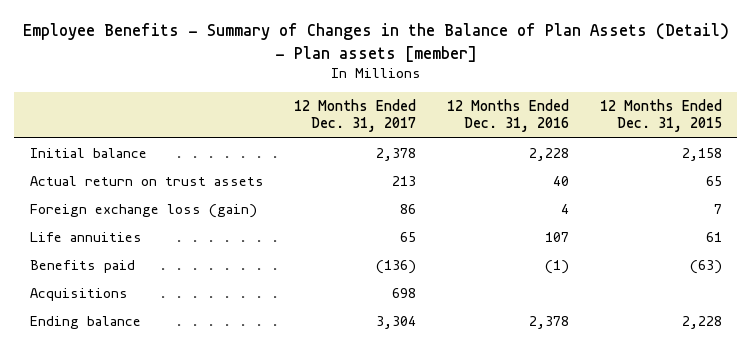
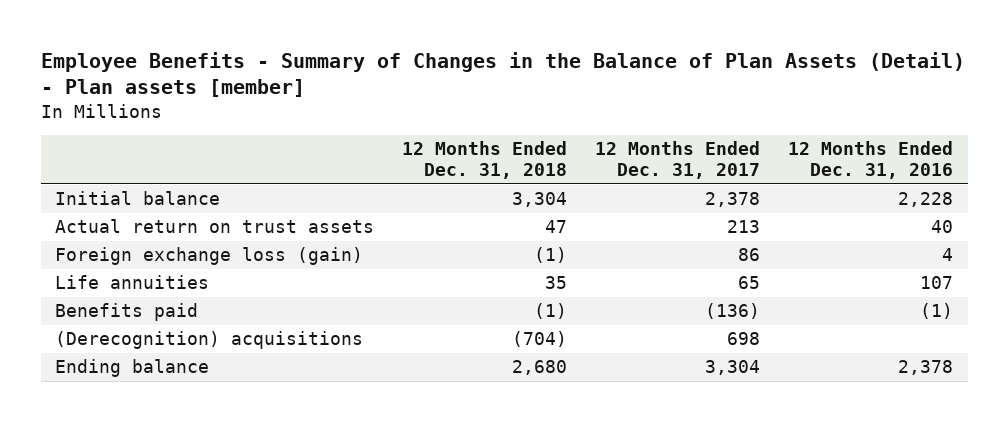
- | 12 Months Ended Dec. 31, 2017 | 12 Months Ended Dec. 31, 2016 | 12 Months Ended Dec. 31, 2015
+ | 12 Months Ended Dec. 31, 2018 | 12 Months Ended Dec. 31, 2017 | 12 Months Ended Dec. 31, 2016
- Acquisitions | 698 | |
+ (Derecognition) acquisitions | (704) | 698 |

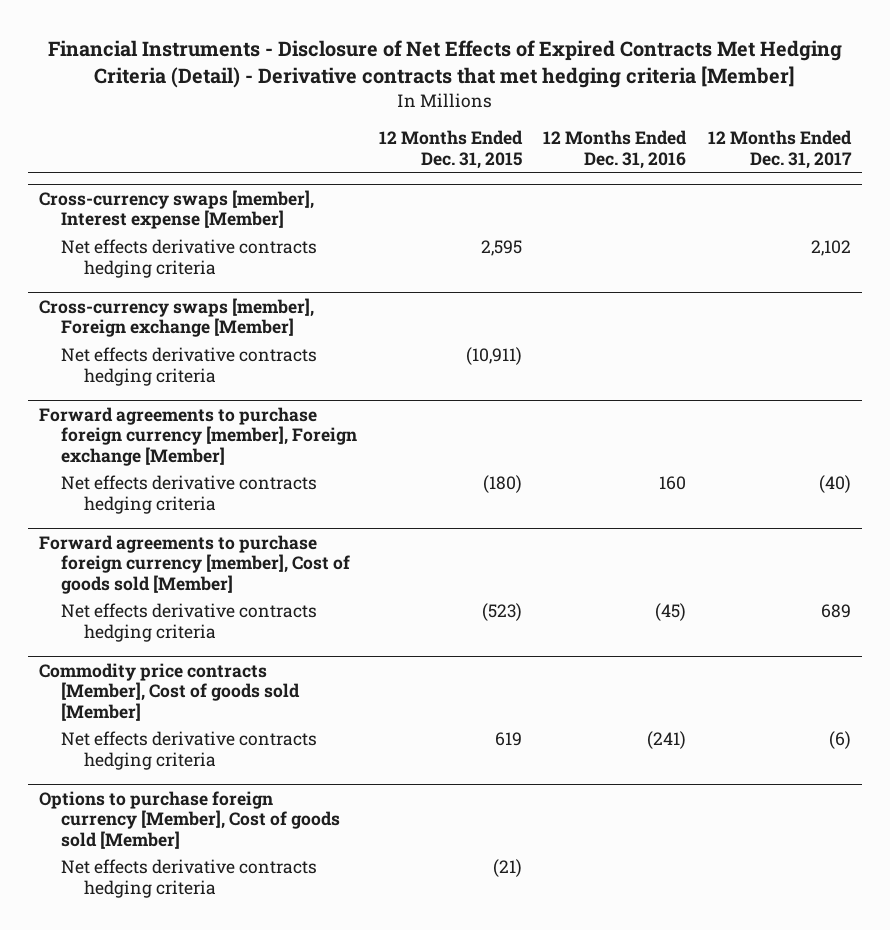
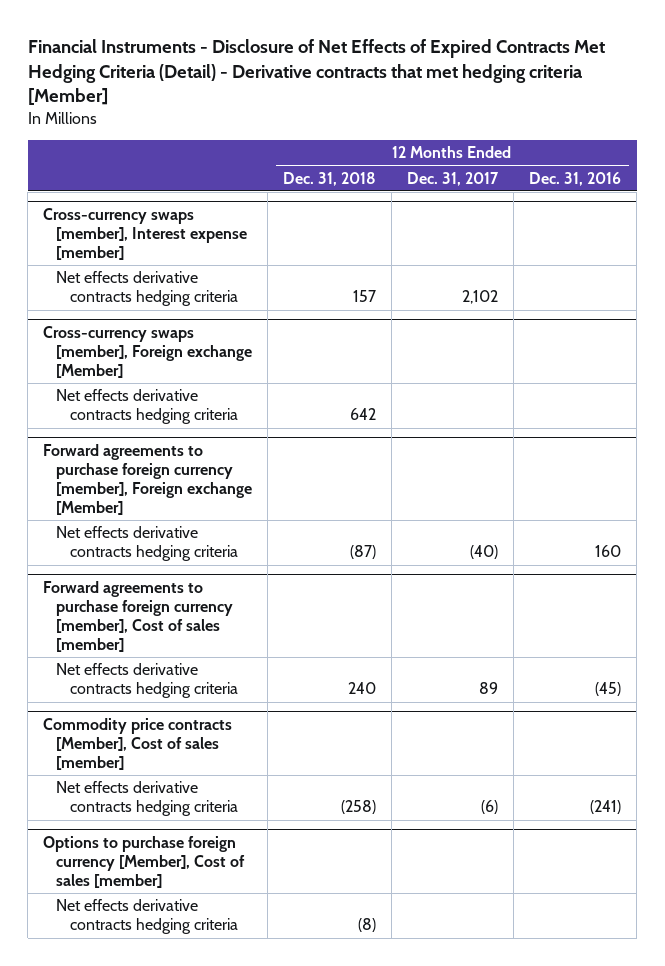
- | 12 Months Ended Dec. 31, 2015 | 12 Months Ended Dec. 31, 2016 | 12 Months Ended Dec. 31, 2017
+ | 12 Months Ended Dec. 31, 2018 | 12 Months Ended Dec. 31, 2017 | 12 Months Ended Dec. 31, 2016
- Cross-currency swaps [member], Interest expense [Member]
+ Cross-currency swaps [member], Interest expense [member]
- Forward agreements to purchase foreign currency [member], Cost of goods sold [Member]
- Net effects derivative contracts hedging criteria | (523) | (45) | 689
- Commodity price contracts [Member], Cost of goods sold [Member]
+ Forward agreements to purchase foreign currency [member], Cost of sales [member]
+ Net effects derivative contracts hedging criteria | 240 | 89 | (45)
+ Commodity price contracts [Member], Cost of sales [member]
- Options to purchase foreign currency [Member], Cost of goods sold [Member]
+ Options to purchase foreign currency [Member], Cost of sales [member]

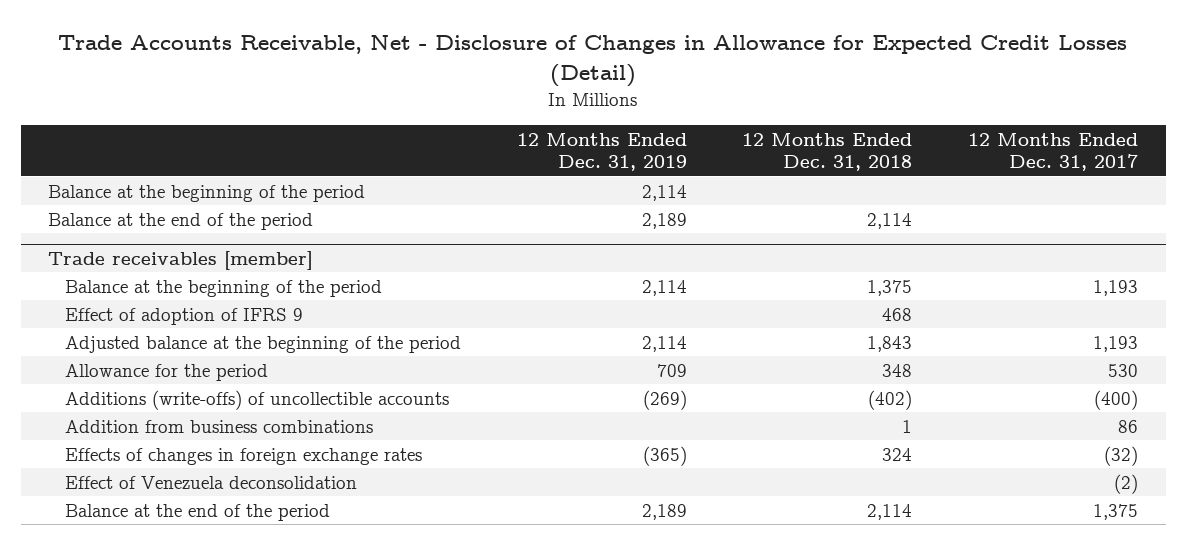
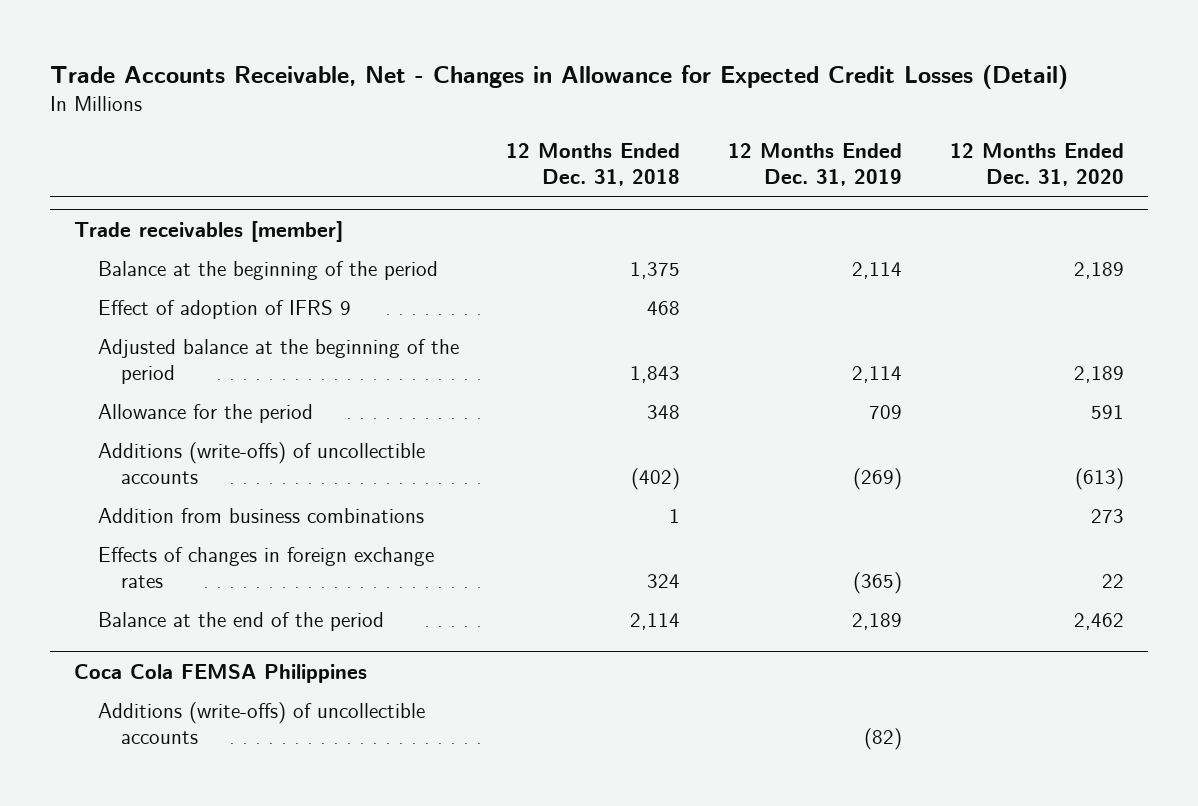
- Trade Accounts Receivable, Net - Disclosure of Changes in Allowance for Expected Credit Losses (Detail)
+ Trade Accounts Receivable, Net - Changes in Allowance for Expected Credit Losses (Detail)
- | 12 Months Ended Dec. 31, 2019 | 12 Months Ended Dec. 31, 2018 | 12 Months Ended Dec. 31, 2017
+ | 12 Months Ended Dec. 31, 2018 | 12 Months Ended Dec. 31, 2019 | 12 Months Ended Dec. 31, 2020
- Balance at the beginning of the period | 2,114 | |
- Balance at the end of the period | 2,189 | 2,114 |
@ Trade receivables [member]
- Effect of Venezuela deconsolidation | | | (2)
+ Coca Cola FEMSA Philippines
+ Additions (write-offs) of uncollectible accounts | | (82) |

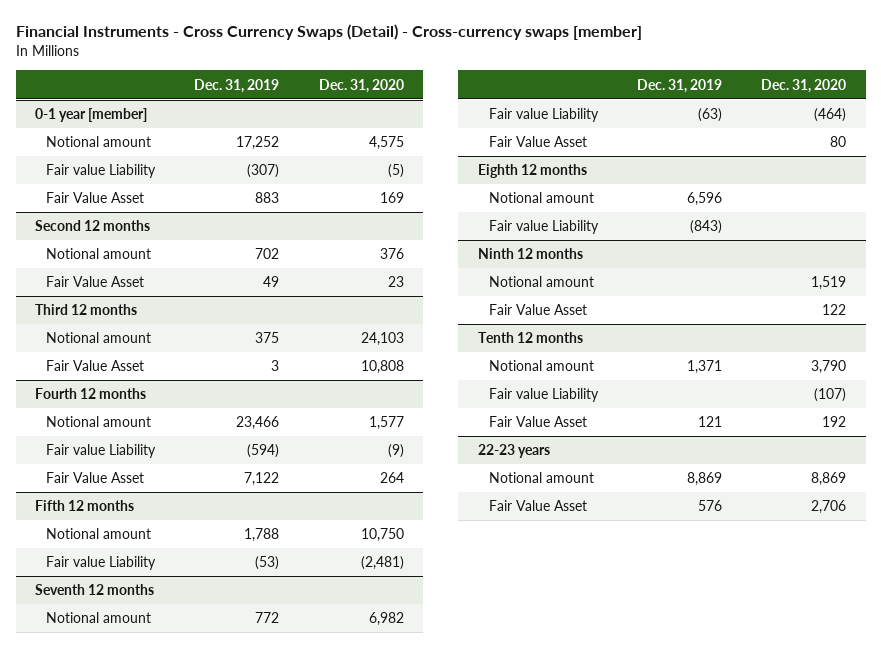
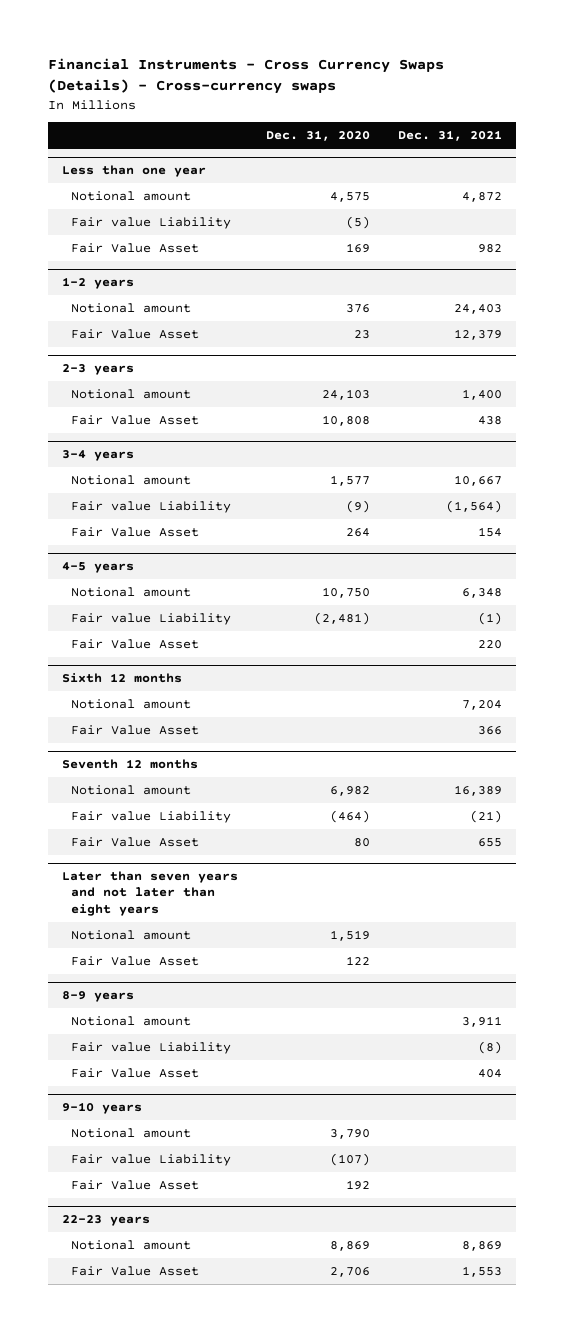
- Financial Instruments - Cross Currency Swaps (Detail) - Cross-currency swaps [member]
+ Financial Instruments - Cross Currency Swaps (Details) - Cross-currency swaps
- | Dec. 31, 2019 | Dec. 31, 2020
+ | Dec. 31, 2020 | Dec. 31, 2021
- 0-1 year [member]
+ Less than one year
- Second 12 months
+ 1-2 years
- Third 12 months
+ 2-3 years
- Fourth 12 months
+ 3-4 years
- Fifth 12 months
+ 4-5 years
+ Fair Value Asset | | 220
+ Sixth 12 months
+ Notional amount | | 7,204
+ Fair Value Asset | | 366
- Eighth 12 months
- Notional amount | 6,596 |
- Fair value Liability | (843) |
- Ninth 12 months
+ Later than seven years and not later than eight years
- Tenth 12 months
+ 8-9 years
+ Notional amount | | 3,911
+ Fair value Liability | | (8)
+ Fair Value Asset | | 404
+ 9-10 years

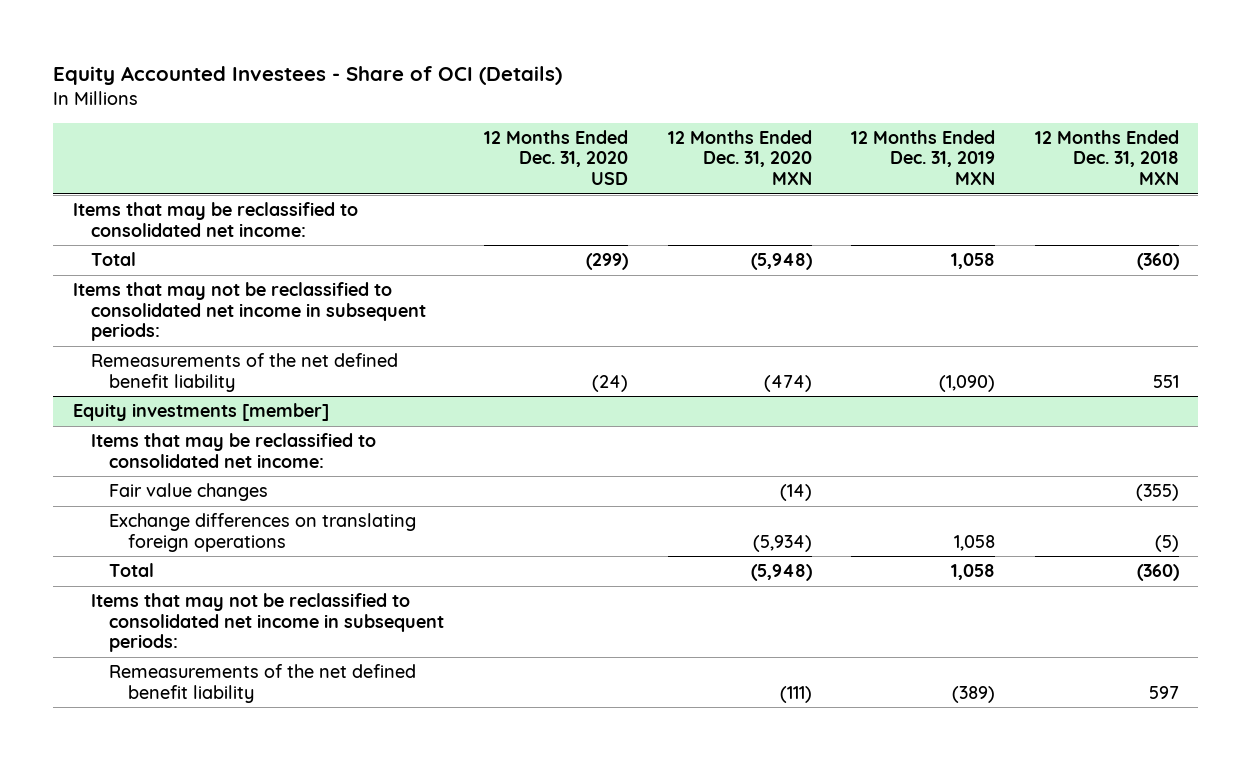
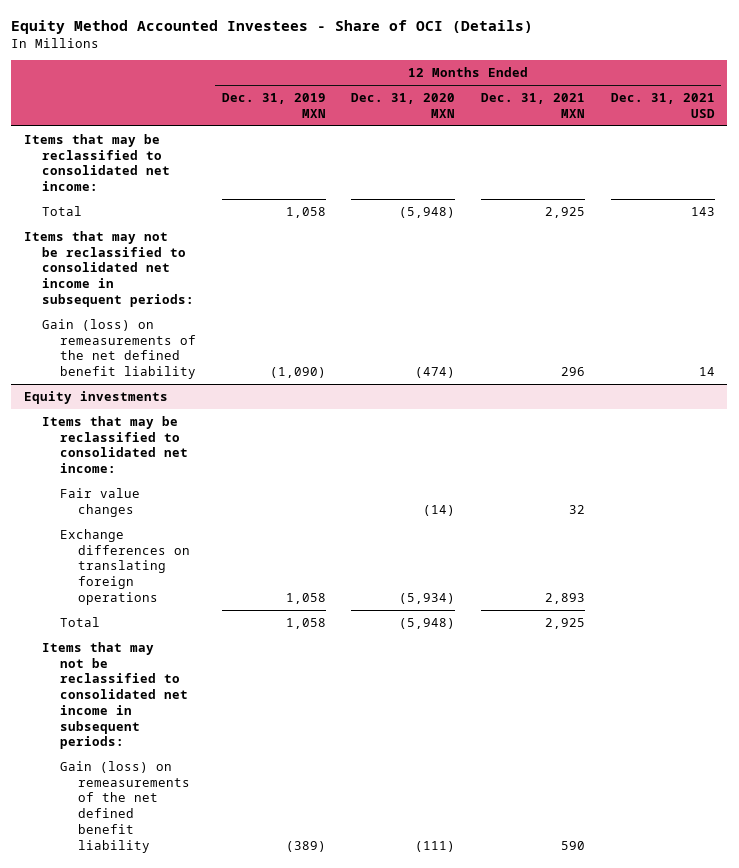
- Equity Accounted Investees - Share of OCI (Details)
+ Equity Method Accounted Investees - Share of OCI (Details)
- | 12 Months Ended Dec. 31, 2020 USD | 12 Months Ended Dec. 31, 2020 MXN | 12 Months Ended Dec. 31, 2019 MXN | 12 Months Ended Dec. 31, 2018 MXN
+ | 12 Months Ended Dec. 31, 2019 MXN | 12 Months Ended Dec. 31, 2020 MXN | 12 Months Ended Dec. 31, 2021 MXN | 12 Months Ended Dec. 31, 2021 USD
- Remeasurements of the net defined benefit liability | (24) | (474) | (1,090) | 551
- Equity investments [member]
+ Gain (loss) on remeasurements of the net defined benefit liability | (1,090) | (474) | 296 | 14
+ Equity investments
- Remeasurements of the net defined benefit liability | | (111) | (389) | 597
+ Gain (loss) on remeasurements of the net defined benefit liability | (389) | (111) | 590 |

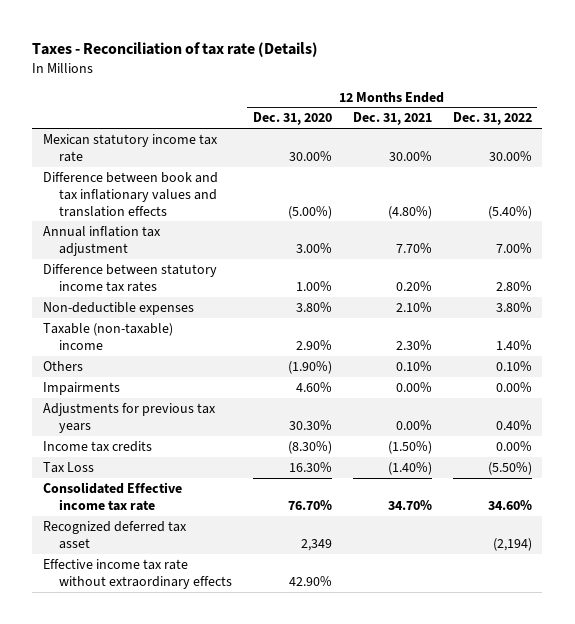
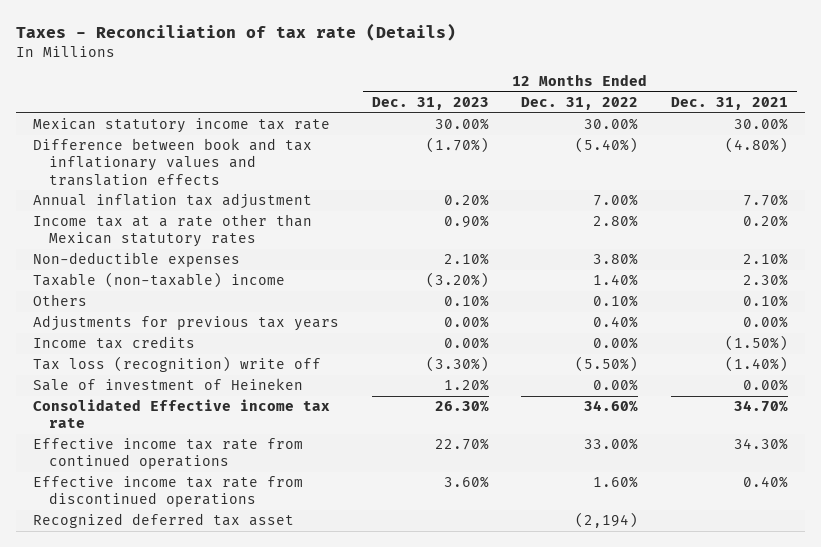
- | 12 Months Ended Dec. 31, 2020 | 12 Months Ended Dec. 31, 2021 | 12 Months Ended Dec. 31, 2022
+ | 12 Months Ended Dec. 31, 2023 | 12 Months Ended Dec. 31, 2022 | 12 Months Ended Dec. 31, 2021
- Difference between statutory income tax rates | 1.00% | 0.20% | 2.80%
+ Income tax at a rate other than Mexican statutory rates | 0.90% | 2.80% | 0.20%
- Impairments | 4.60% | 0.00% | 0.00%
- Tax Loss | 16.30% | (1.40%) | (5.50%)
+ Tax loss (recognition) write off | (3.30%) | (5.50%) | (1.40%)
+ Sale of investment of Heineken | 1.20% | 0.00% | 0.00%
+ Effective income tax rate from continued operations | 22.70% | 33.00% | 34.30%
+ Effective income tax rate from discontinued operations | 3.60% | 1.60% | 0.40%
- Effective income tax rate without extraordinary effects | 42.90% | |

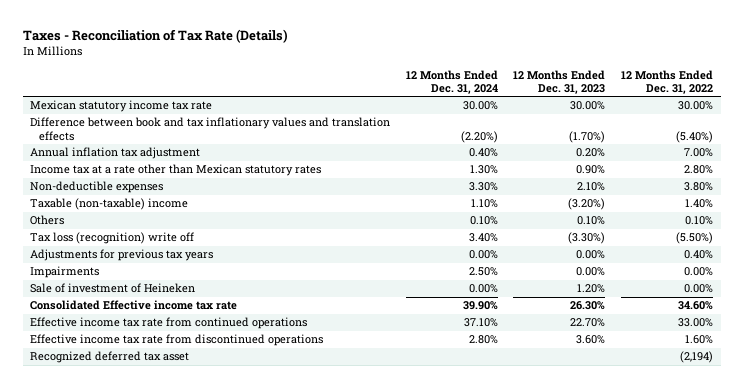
- Taxes - Reconciliation of tax rate (Details)
+ Taxes - Reconciliation of Tax Rate (Details)
- | 12 Months Ended Dec. 31, 2023 | 12 Months Ended Dec. 31, 2022 | 12 Months Ended Dec. 31, 2021
+ | 12 Months Ended Dec. 31, 2024 | 12 Months Ended Dec. 31, 2023 | 12 Months Ended Dec. 31, 2022
- Income tax credits | 0.00% | 0.00% | (1.50%)
moved down: Adjustments for previous tax years | 0.00% | 0.00% | 0.40%
+ Impairments | 2.50% | 0.00% | 0.00%

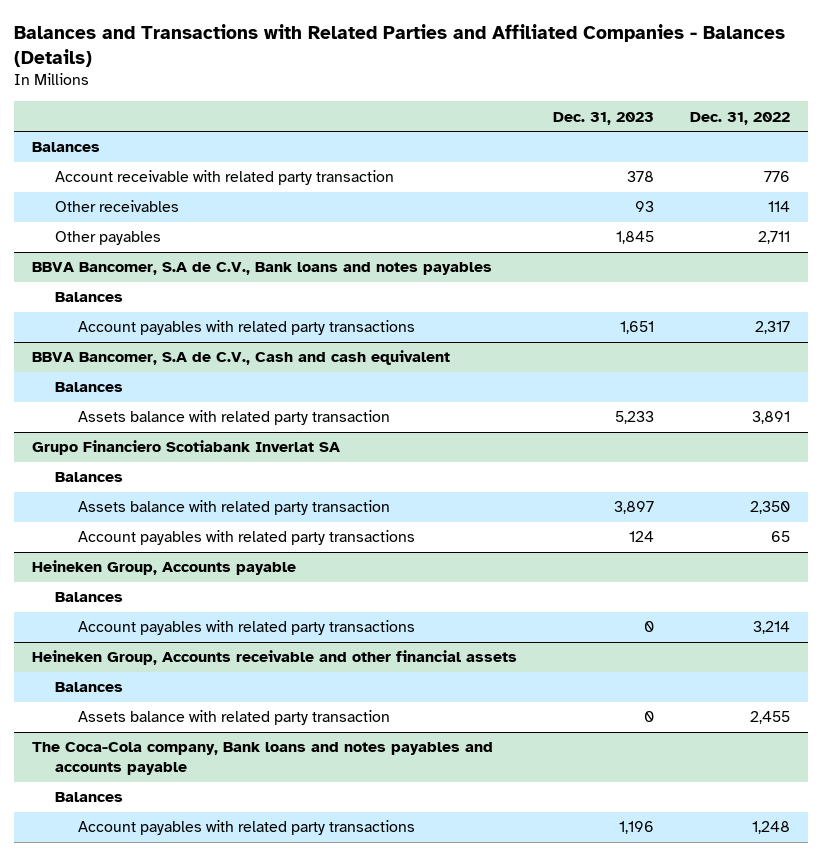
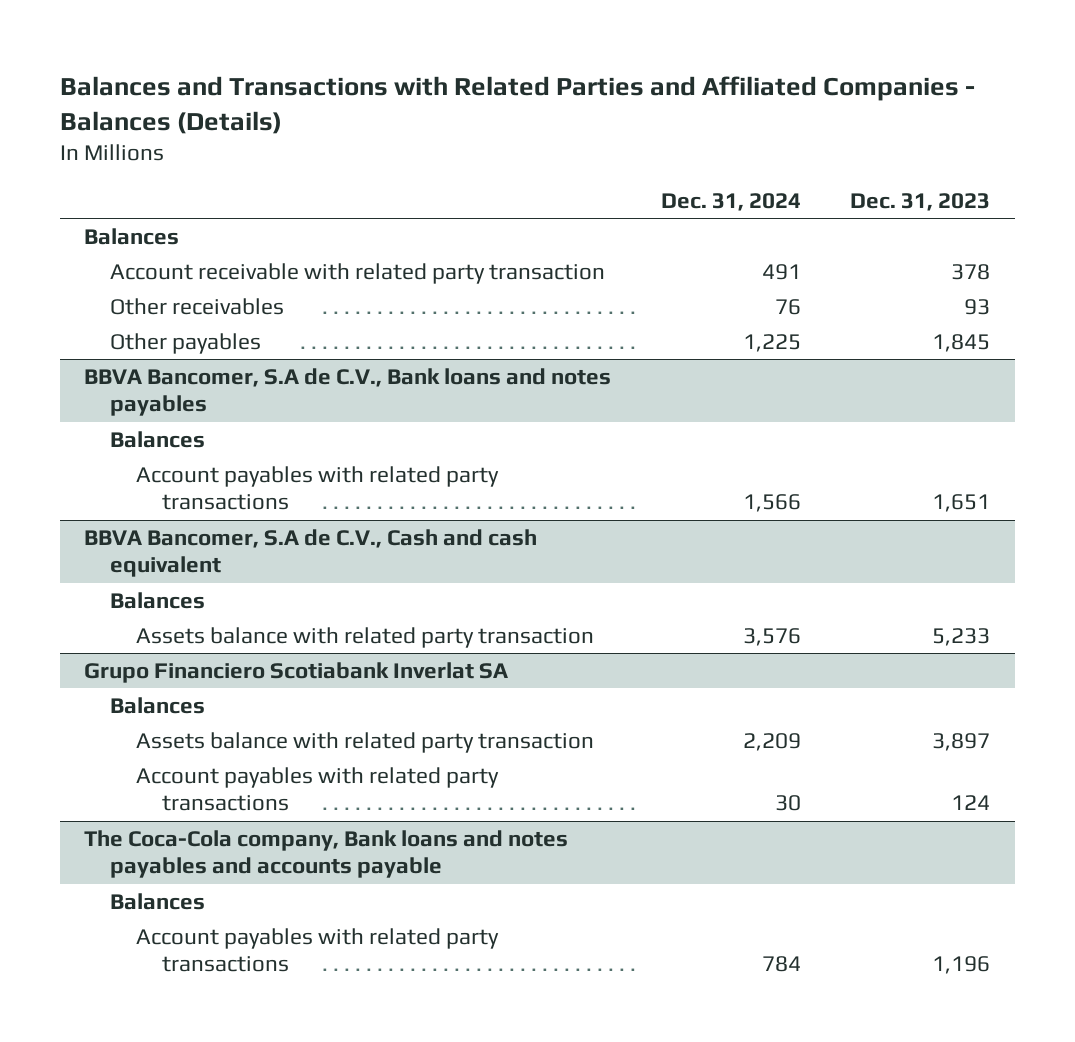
- | Dec. 31, 2023 | Dec. 31, 2022
+ | Dec. 31, 2024 | Dec. 31, 2023
- Heineken Group, Accounts payable
- Balances
- Account payables with related party transactions | 0 | 3,214
- Heineken Group, Accounts receivable and other financial assets
- Balances
- Assets balance with related party transaction | 0 | 2,455

